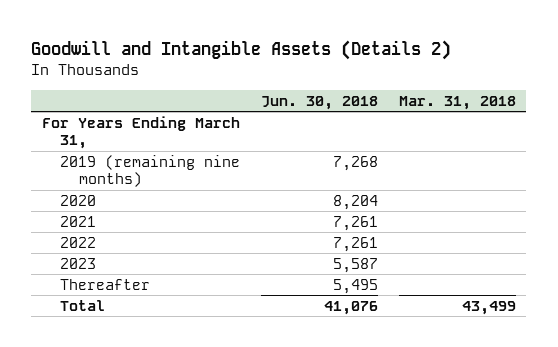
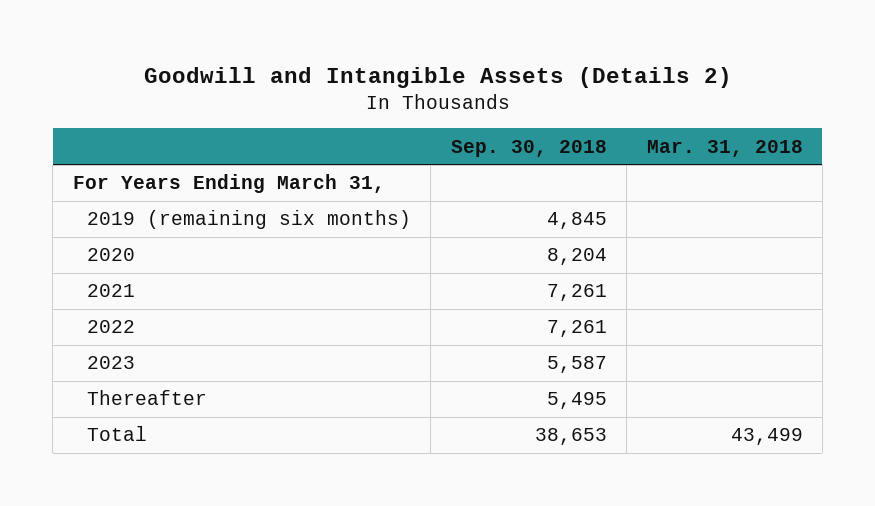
- | Jun. 30, 2018 | Mar. 31, 2018
+ | Sep. 30, 2018 | Mar. 31, 2018
- 2019 (remaining nine months) | 7,268 |
+ 2019 (remaining six months) | 4,845 |

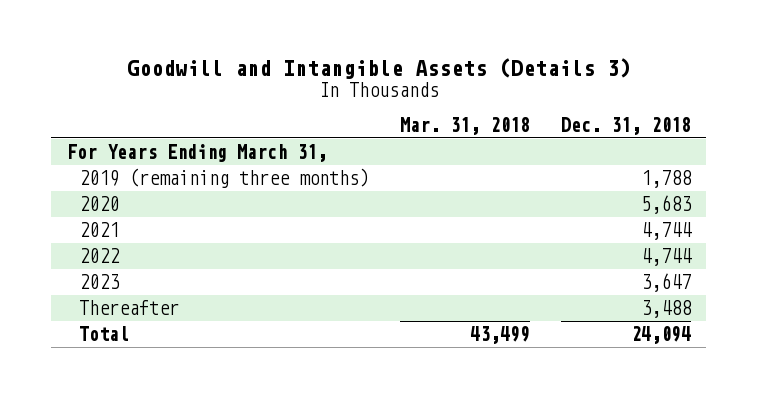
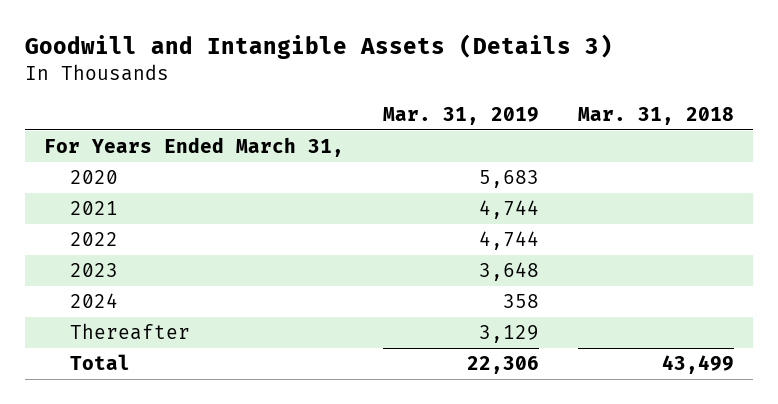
- | Mar. 31, 2018 | Dec. 31, 2018
+ | Mar. 31, 2019 | Mar. 31, 2018
- For Years Ending March 31,
- 2019 (remaining three months) | | 1,788
+ For Years Ended March 31,
+ 2024 | 358 |

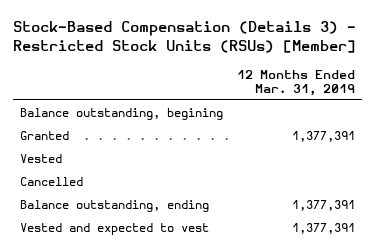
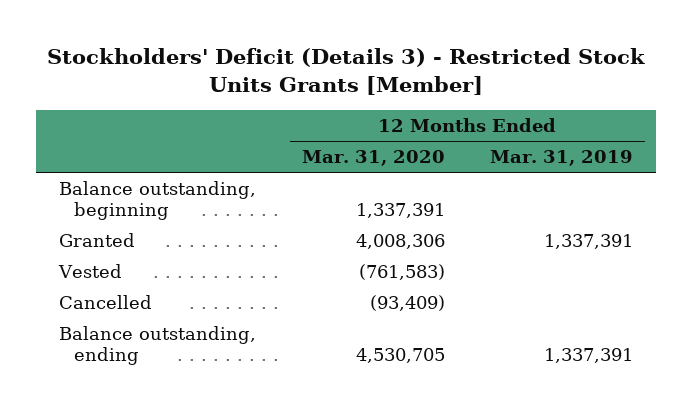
- Stock-Based Compensation (Details 3) - Restricted Stock Units (RSUs) [Member]
+ Stockholders' Deficit (Details 3) - Restricted Stock Units Grants [Member]
- | 12 Months Ended Mar. 31, 2019
+ | 12 Months Ended Mar. 31, 2020 | 12 Months Ended Mar. 31, 2019
- Balance outstanding, begining
- Granted | 1,377,391
+ Balance outstanding, beginning | 1,337,391 |
+ Granted | 4,008,306 | 1,337,391
- Balance outstanding, ending | 1,377,391
- Vested and expected to vest | 1,377,391
+ Balance outstanding, ending | 4,530,705 | 1,337,391

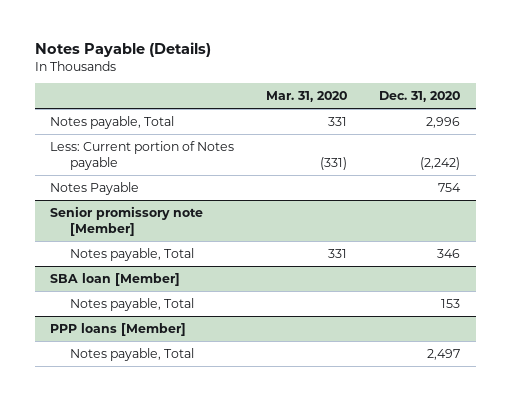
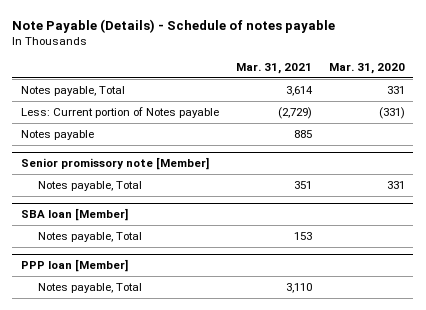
- Notes Payable (Details)
+ Note Payable (Details) - Schedule of notes payable
- | Mar. 31, 2020 | Dec. 31, 2020
+ | Mar. 31, 2021 | Mar. 31, 2020
- Notes Payable | | 754
+ Notes payable | 885 |
- PPP loans [Member]
+ PPP loan [Member]

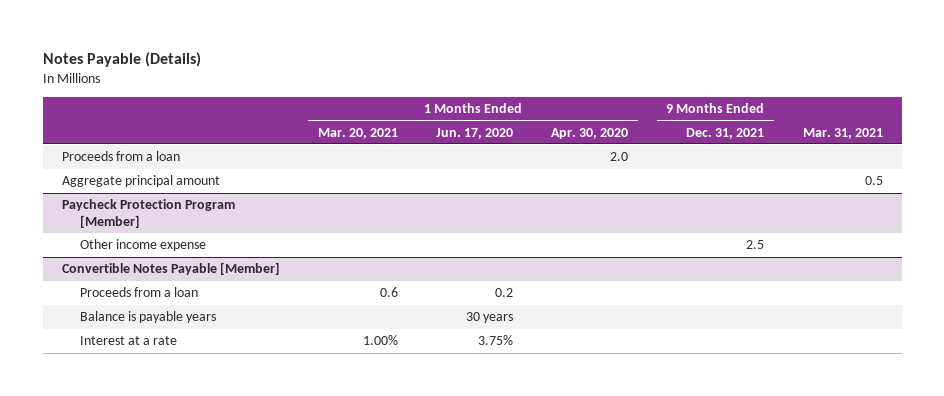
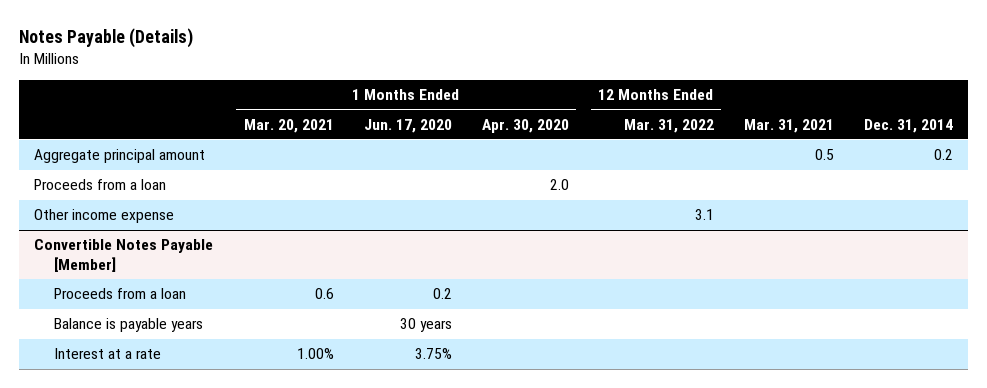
- | 1 Months Ended Mar. 20, 2021 | 1 Months Ended Jun. 17, 2020 | 1 Months Ended Apr. 30, 2020 | 9 Months Ended Dec. 31, 2021 | Mar. 31, 2021
+ | 1 Months Ended Mar. 20, 2021 | 1 Months Ended Jun. 17, 2020 | 1 Months Ended Apr. 30, 2020 | 12 Months Ended Mar. 31, 2022 | Mar. 31, 2021 | Dec. 31, 2014
- Paycheck Protection Program [Member]
- Other income expense | | | | 2.5 |
moved down: Proceeds from a loan | | | 2.0 | | |
+ Other income expense | | | | 3.1 | |

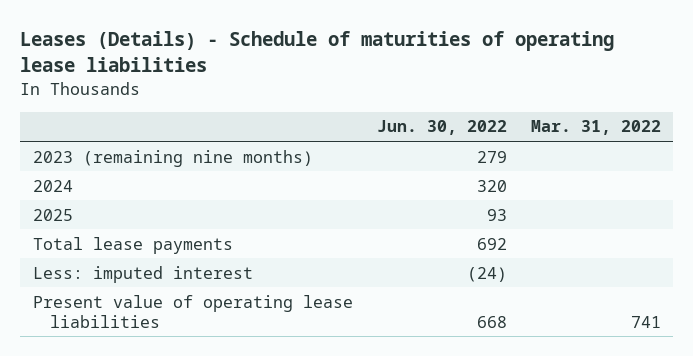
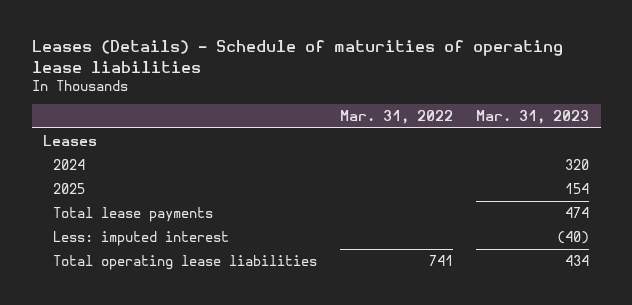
- | Jun. 30, 2022 | Mar. 31, 2022
+ | Mar. 31, 2022 | Mar. 31, 2023
- 2023 (remaining nine months) | 279 |
+ Leases
- Present value of operating lease liabilities | 668 | 741
+ Total operating lease liabilities | 741 | 434

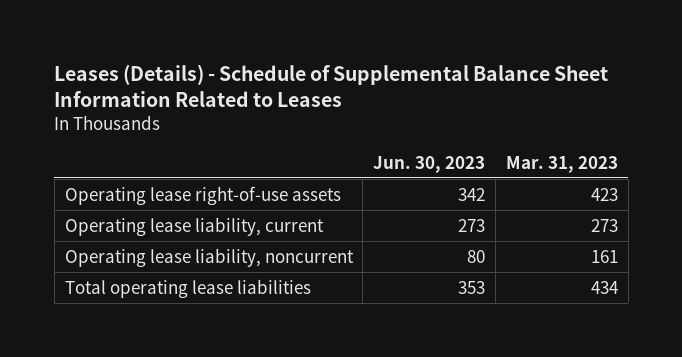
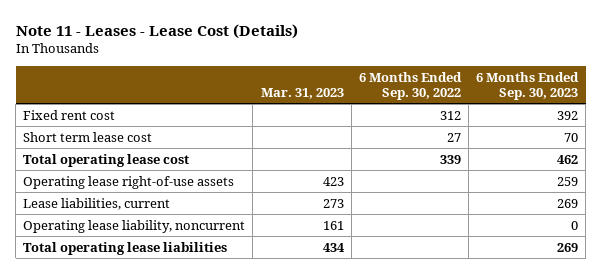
- Leases (Details) - Schedule of Supplemental Balance Sheet Information Related to Leases
+ Note 11 - Leases - Lease Cost (Details)
- | Jun. 30, 2023 | Mar. 31, 2023
+ | Mar. 31, 2023 | 6 Months Ended Sep. 30, 2022 | 6 Months Ended Sep. 30, 2023
+ Fixed rent cost | | 312 | 392
+ Short term lease cost | | 27 | 70
+ Total operating lease cost | | 339 | 462
- Operating lease liability, current | 273 | 273
+ Lease liabilities, current | 273 | | 269

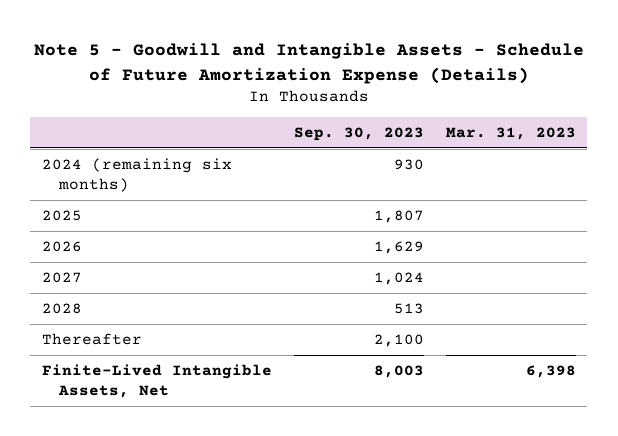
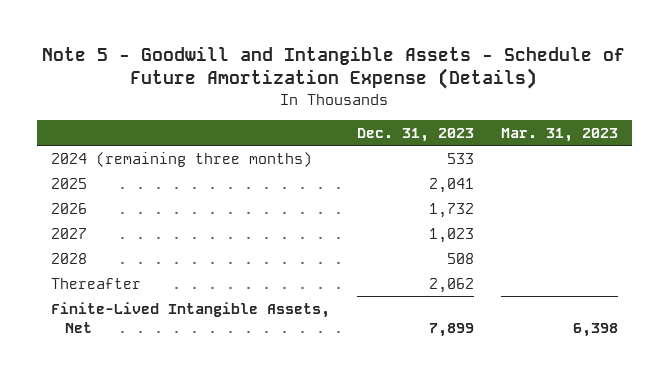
- | Sep. 30, 2023 | Mar. 31, 2023
+ | Dec. 31, 2023 | Mar. 31, 2023
- 2024 (remaining six months) | 930 |
+ 2024 (remaining three months) | 533 |

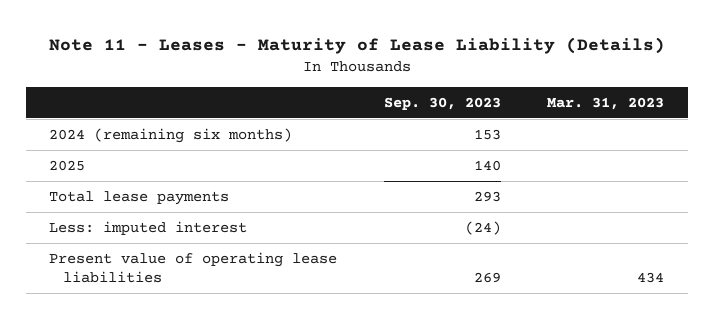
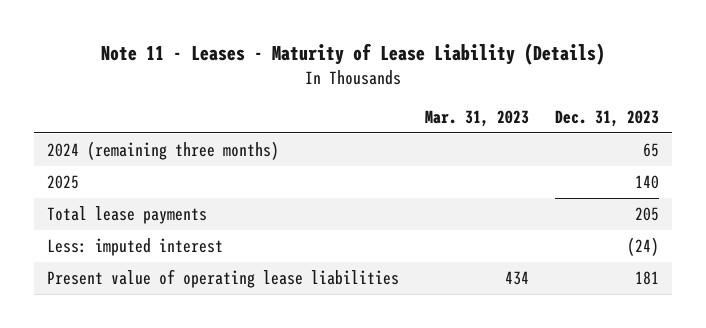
- | Sep. 30, 2023 | Mar. 31, 2023
+ | Mar. 31, 2023 | Dec. 31, 2023
- 2024 (remaining six months) | 153 |
+ 2024 (remaining three months) | | 65

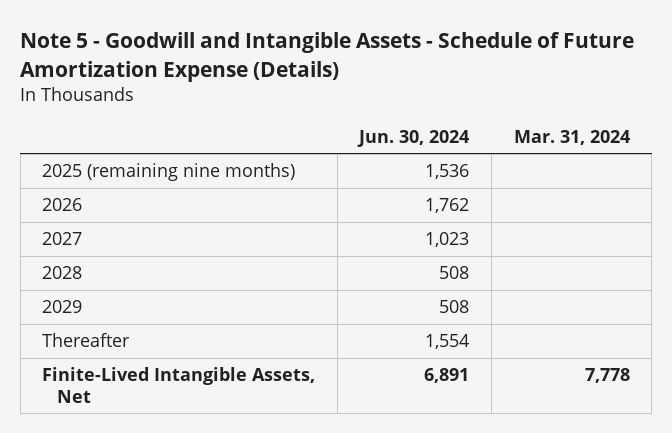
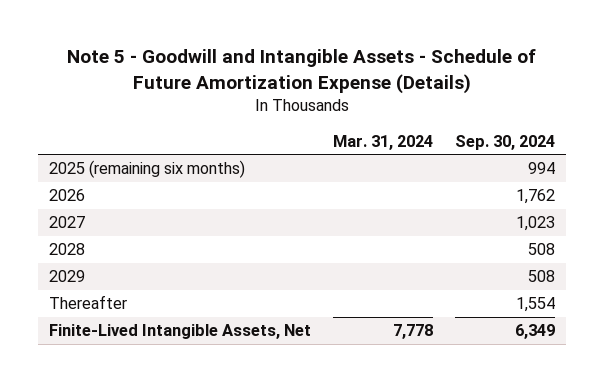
- | Jun. 30, 2024 | Mar. 31, 2024
+ | Mar. 31, 2024 | Sep. 30, 2024
- 2025 (remaining nine months) | 1,536 |
+ 2025 (remaining six months) | | 994

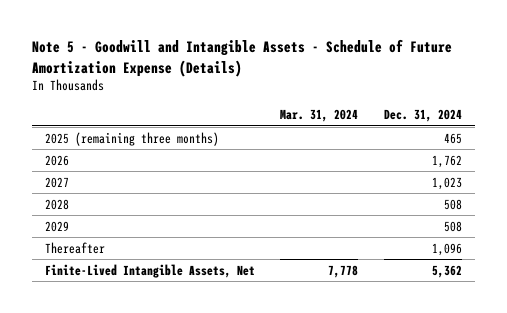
- | Mar. 31, 2024 | Sep. 30, 2024
+ | Mar. 31, 2024 | Dec. 31, 2024
- 2025 (remaining six months) | | 994
+ 2025 (remaining three months) | | 465

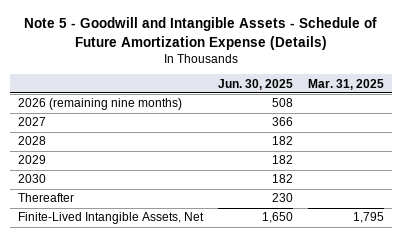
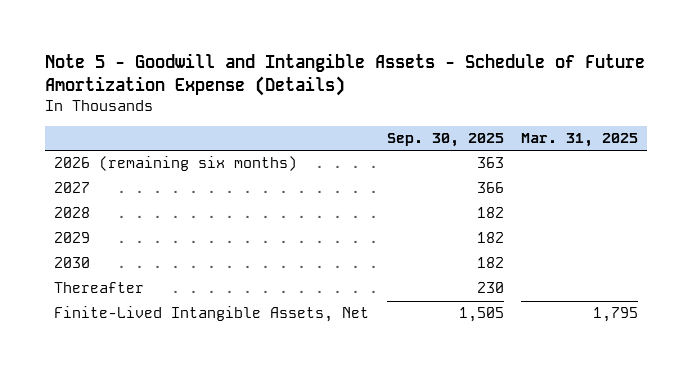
- | Jun. 30, 2025 | Mar. 31, 2025
+ | Sep. 30, 2025 | Mar. 31, 2025
- 2026 (remaining nine months) | 508 |
+ 2026 (remaining six months) | 363 |

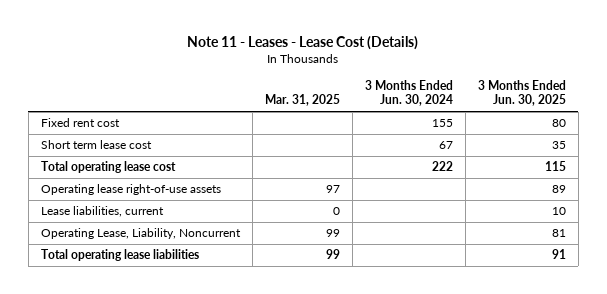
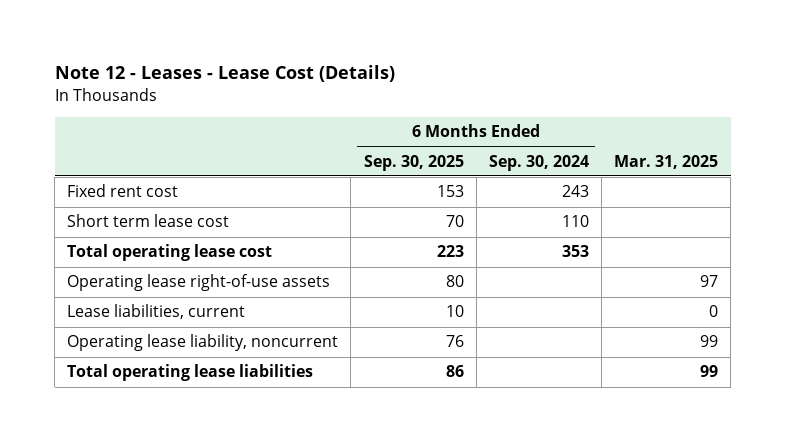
- Note 11 - Leases - Lease Cost (Details)
+ Note 12 - Leases - Lease Cost (Details)
- | Mar. 31, 2025 | 3 Months Ended Jun. 30, 2024 | 3 Months Ended Jun. 30, 2025
+ | 6 Months Ended Sep. 30, 2025 | 6 Months Ended Sep. 30, 2024 | Mar. 31, 2025
- Operating Lease, Liability, Noncurrent | 99 | | 81
+ Operating lease liability, noncurrent | 76 | | 99

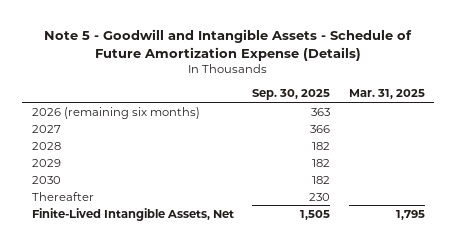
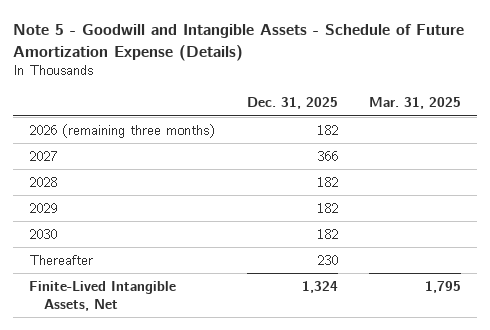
- | Sep. 30, 2025 | Mar. 31, 2025
+ | Dec. 31, 2025 | Mar. 31, 2025
- 2026 (remaining six months) | 363 |
+ 2026 (remaining three months) | 182 |

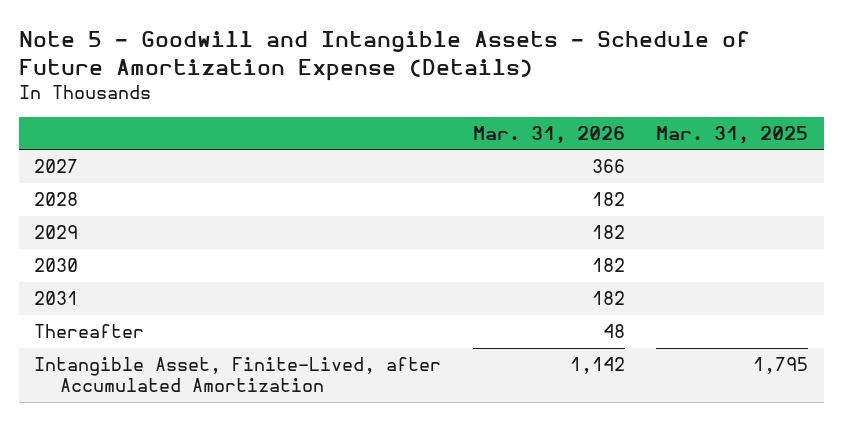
- | Dec. 31, 2025 | Mar. 31, 2025
+ | Mar. 31, 2026 | Mar. 31, 2025
- 2026 (remaining three months) | 182 |
+ 2031 | 182 |
- Finite-Lived Intangible Assets, Net | 1,324 | 1,795
+ Intangible Asset, Finite-Lived, after Accumulated Amortization | 1,142 | 1,795

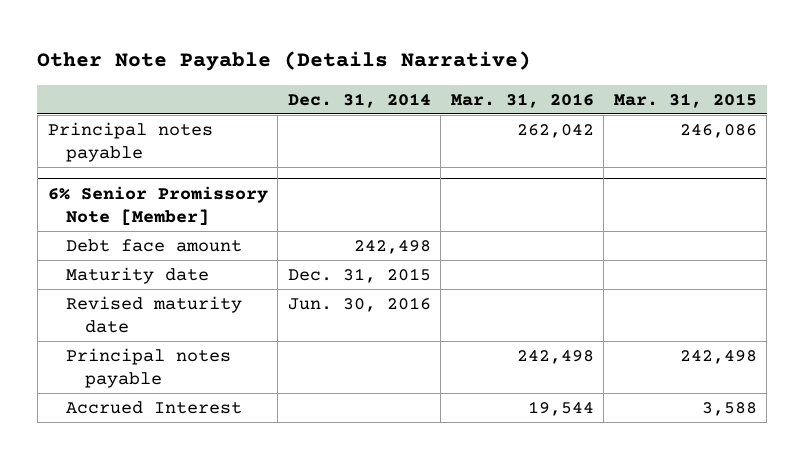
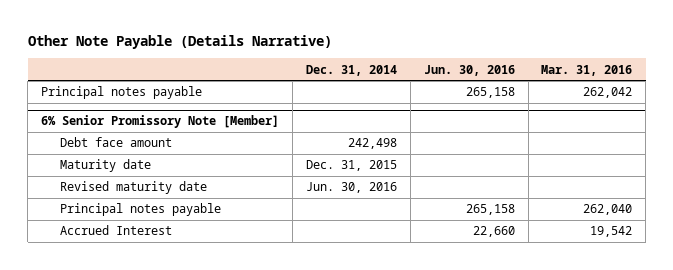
- | Dec. 31, 2014 | Mar. 31, 2016 | Mar. 31, 2015
+ | Dec. 31, 2014 | Jun. 30, 2016 | Mar. 31, 2016
@ 6% Senior Promissory Note [Member]
- Principal notes payable | | 242,498 | 242,498
- Accrued Interest | | 19,544 | 3,588
+ Principal notes payable | | 265,158 | 262,040
+ Accrued Interest | | 22,660 | 19,542

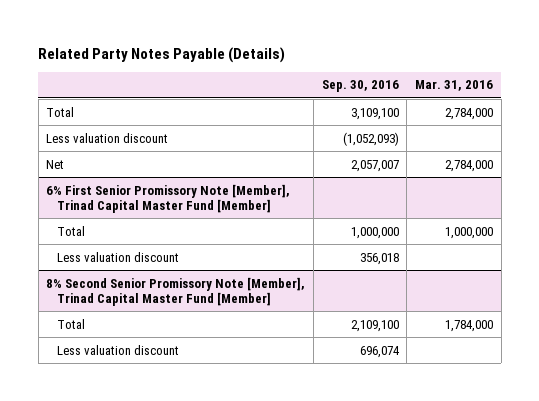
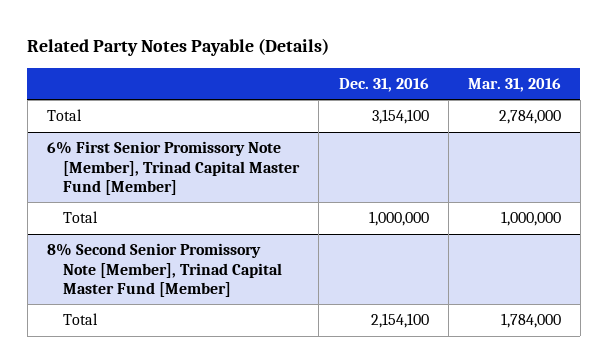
- | Sep. 30, 2016 | Mar. 31, 2016
+ | Dec. 31, 2016 | Mar. 31, 2016
- Less valuation discount | (1,052,093) |
- Net | 2,057,007 | 2,784,000
@ 6% First Senior Promissory Note [Member], Trinad Capital Master Fund [Member]
- Less valuation discount | 356,018 |
@ 8% Second Senior Promissory Note [Member], Trinad Capital Master Fund [Member]
- Less valuation discount | 696,074 |

